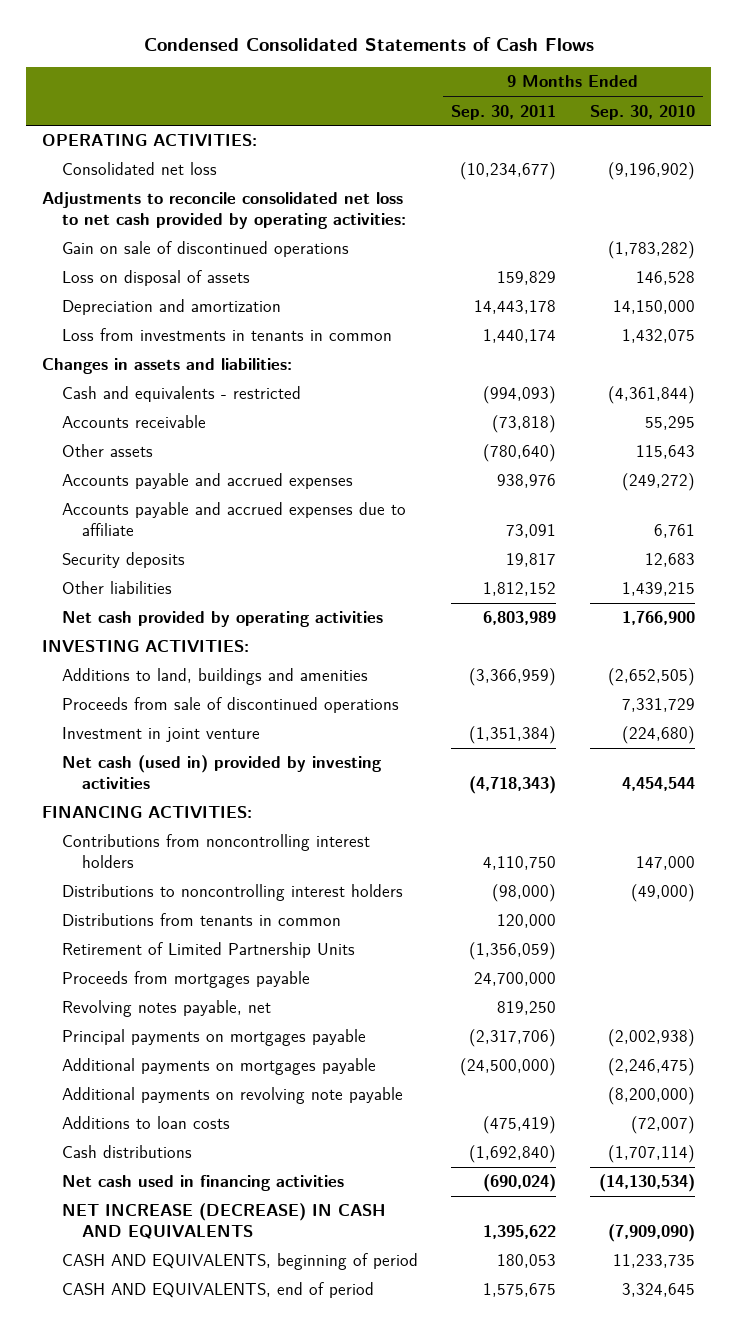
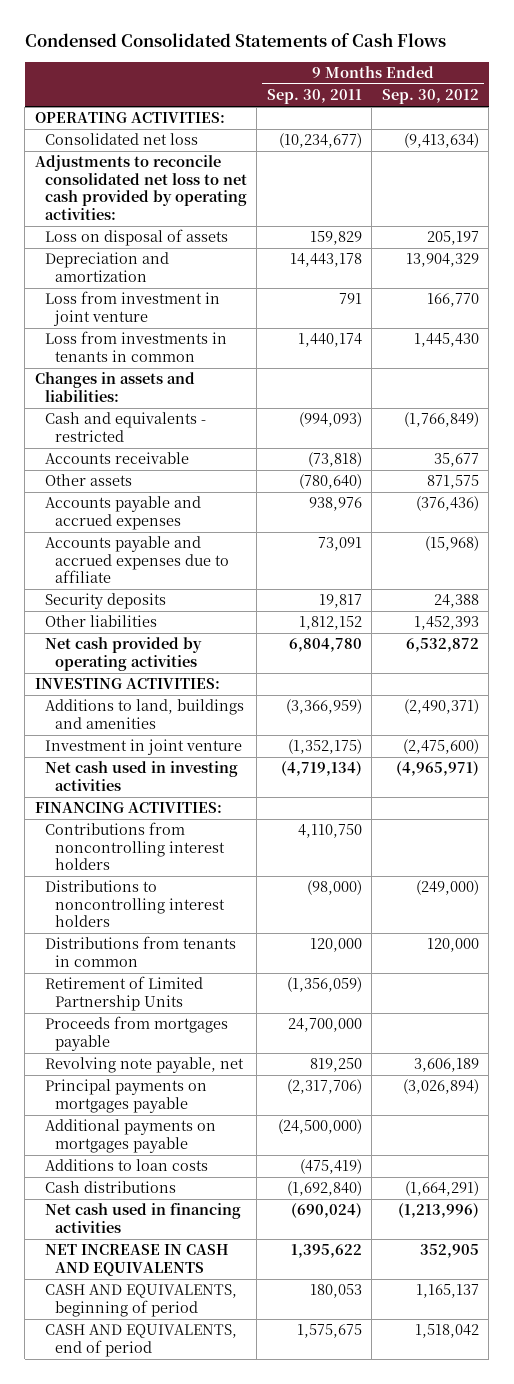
- | 9 Months Ended Sep. 30, 2011 | 9 Months Ended Sep. 30, 2010
+ | 9 Months Ended Sep. 30, 2011 | 9 Months Ended Sep. 30, 2012
- Gain on sale of discontinued operations | | (1,783,282)
+ Loss from investment in joint venture | 791 | 166,770
- Net cash provided by operating activities | 6,803,989 | 1,766,900
+ Net cash provided by operating activities | 6,804,780 | 6,532,872
- Proceeds from sale of discontinued operations | | 7,331,729
- Investment in joint venture | (1,351,384) | (224,680)
- Net cash (used in) provided by investing activities | (4,718,343) | 4,454,544
+ Investment in joint venture | (1,352,175) | (2,475,600)
+ Net cash used in investing activities | (4,719,134) | (4,965,971)
- Revolving notes payable, net | 819,250 |
+ Revolving note payable, net | 819,250 | 3,606,189
- Additional payments on revolving note payable | | (8,200,000)
- NET INCREASE (DECREASE) IN CASH AND EQUIVALENTS | 1,395,622 | (7,909,090)
+ NET INCREASE IN CASH AND EQUIVALENTS | 1,395,622 | 352,905

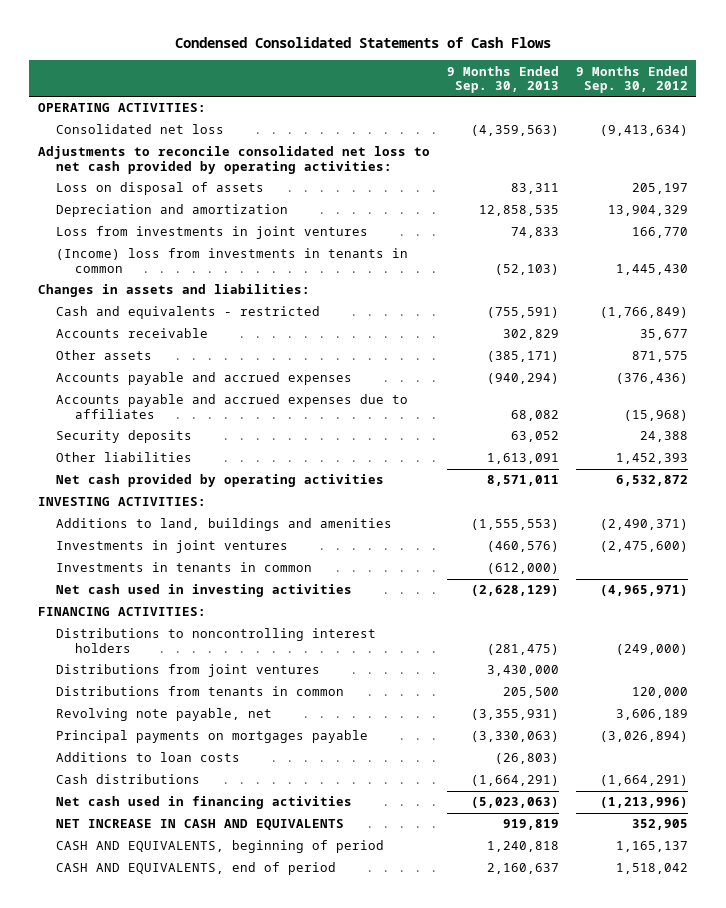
- | 9 Months Ended Sep. 30, 2011 | 9 Months Ended Sep. 30, 2012
+ | 9 Months Ended Sep. 30, 2013 | 9 Months Ended Sep. 30, 2012
- Loss from investment in joint venture | 791 | 166,770
- Loss from investments in tenants in common | 1,440,174 | 1,445,430
+ Loss from investments in joint ventures | 74,833 | 166,770
+ (Income) loss from investments in tenants in common | (52,103) | 1,445,430
- Accounts payable and accrued expenses due to affiliate | 73,091 | (15,968)
+ Accounts payable and accrued expenses due to affiliates | 68,082 | (15,968)
- Investment in joint venture | (1,352,175) | (2,475,600)
+ Investments in joint ventures | (460,576) | (2,475,600)
+ Investments in tenants in common | (612,000) |
- Contributions from noncontrolling interest holders | 4,110,750 |
+ Distributions from joint ventures | 3,430,000 |
- Retirement of Limited Partnership Units | (1,356,059) |
- Proceeds from mortgages payable | 24,700,000 |
- Additional payments on mortgages payable | (24,500,000) |

